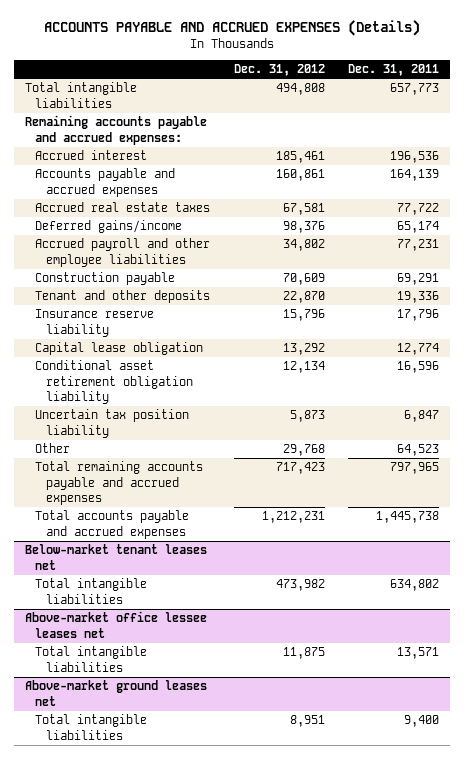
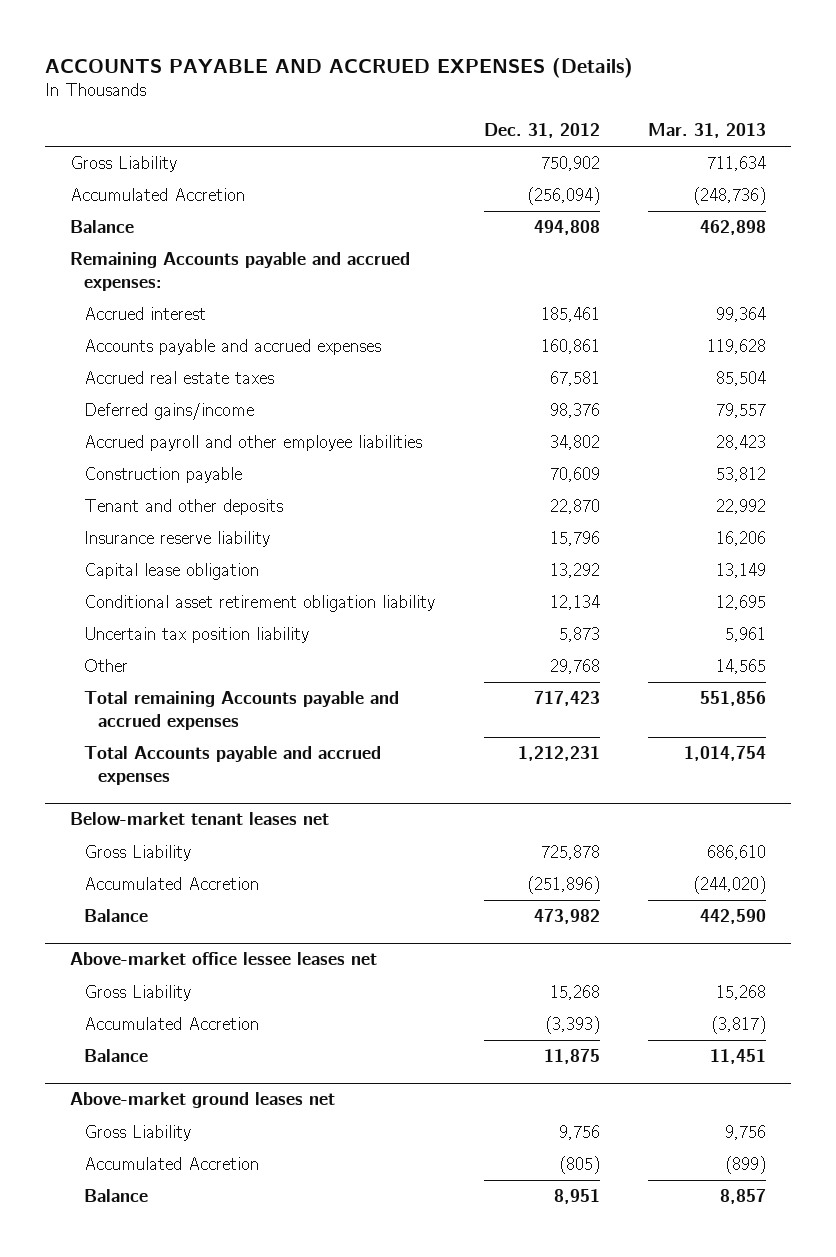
- | Dec. 31, 2012 | Dec. 31, 2011
+ | Dec. 31, 2012 | Mar. 31, 2013
- Total intangible liabilities | 494,808 | 657,773
- Remaining accounts payable and accrued expenses:
+ Gross Liability | 750,902 | 711,634
+ Accumulated Accretion | (256,094) | (248,736)
+ Balance | 494,808 | 462,898
+ Remaining Accounts payable and accrued expenses:
- Total remaining accounts payable and accrued expenses | 717,423 | 797,965
- Total accounts payable and accrued expenses | 1,212,231 | 1,445,738
+ Total remaining Accounts payable and accrued expenses | 717,423 | 551,856
+ Total Accounts payable and accrued expenses | 1,212,231 | 1,014,754
@ Below-market tenant leases net
- Total intangible liabilities | 473,982 | 634,802
+ Gross Liability | 725,878 | 686,610
+ Accumulated Accretion | (251,896) | (244,020)
+ Balance | 473,982 | 442,590
@ Above-market office lessee leases net
- Total intangible liabilities | 11,875 | 13,571
+ Gross Liability | 15,268 | 15,268
+ Accumulated Accretion | (3,393) | (3,817)
+ Balance | 11,875 | 11,451
@ Above-market ground leases net
- Total intangible liabilities | 8,951 | 9,400
+ Gross Liability | 9,756 | 9,756
+ Accumulated Accretion | (805) | (899)
+ Balance | 8,951 | 8,857

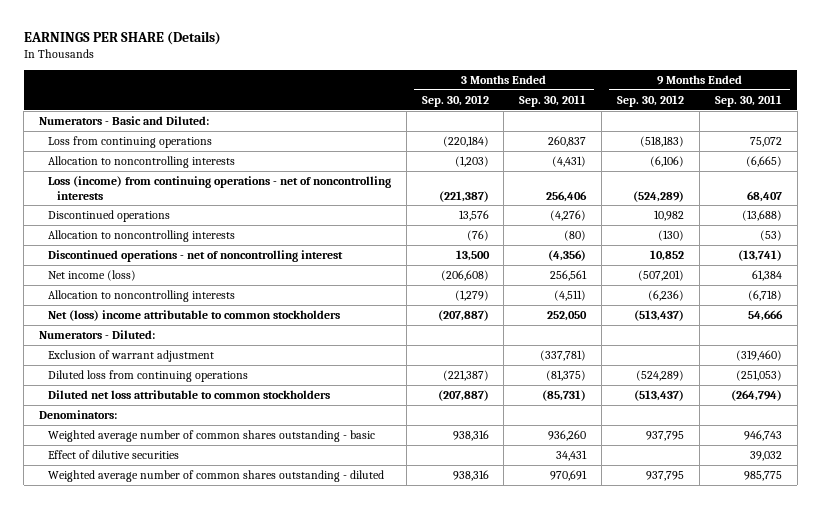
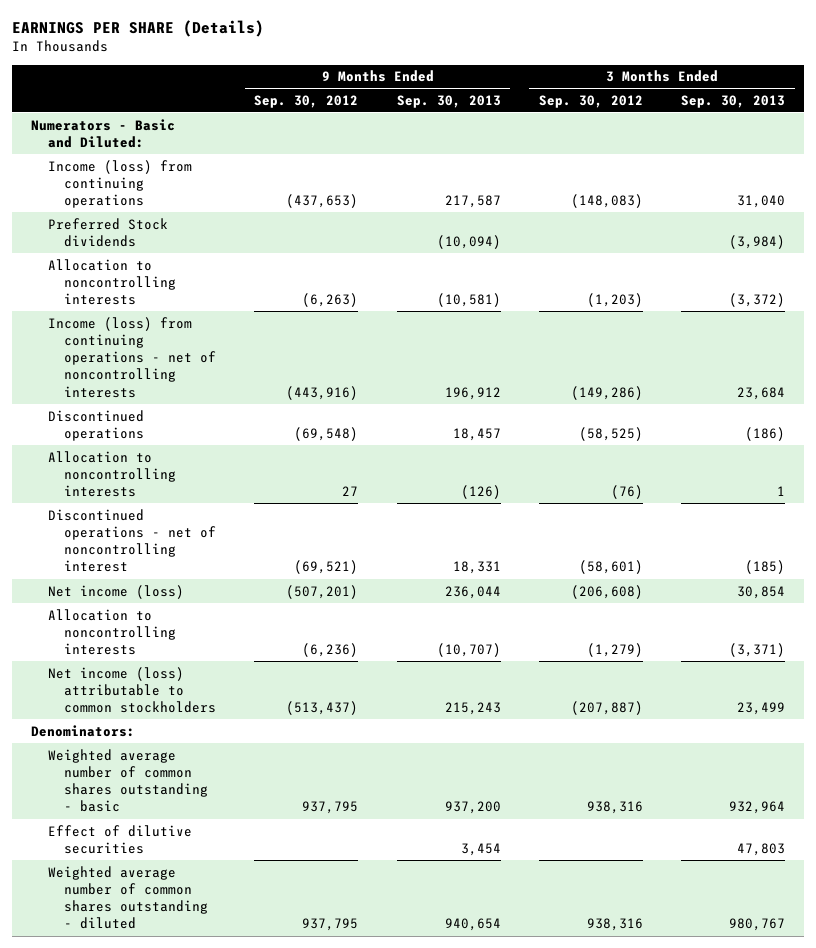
- | 3 Months Ended Sep. 30, 2012 | 3 Months Ended Sep. 30, 2011 | 9 Months Ended Sep. 30, 2012 | 9 Months Ended Sep. 30, 2011
+ | 9 Months Ended Sep. 30, 2012 | 9 Months Ended Sep. 30, 2013 | 3 Months Ended Sep. 30, 2012 | 3 Months Ended Sep. 30, 2013
- Loss from continuing operations | (220,184) | 260,837 | (518,183) | 75,072
- Allocation to noncontrolling interests | (1,203) | (4,431) | (6,106) | (6,665)
- Loss (income) from continuing operations - net of noncontrolling interests | (221,387) | 256,406 | (524,289) | 68,407
- Discontinued operations | 13,576 | (4,276) | 10,982 | (13,688)
- Allocation to noncontrolling interests | (76) | (80) | (130) | (53)
- Discontinued operations - net of noncontrolling interest | 13,500 | (4,356) | 10,852 | (13,741)
+ Income (loss) from continuing operations | (437,653) | 217,587 | (148,083) | 31,040
+ Preferred Stock dividends | | (10,094) | | (3,984)
+ Allocation to noncontrolling interests | (6,263) | (10,581) | (1,203) | (3,372)
+ Income (loss) from continuing operations - net of noncontrolling interests | (443,916) | 196,912 | (149,286) | 23,684
+ Discontinued operations | (69,548) | 18,457 | (58,525) | (186)
+ Allocation to noncontrolling interests | 27 | (126) | (76) | 1
+ Discontinued operations - net of noncontrolling interest | (69,521) | 18,331 | (58,601) | (185)
- Net (loss) income attributable to common stockholders | (207,887) | 252,050 | (513,437) | 54,666
- Numerators - Diluted:
- Exclusion of warrant adjustment | | (337,781) | | (319,460)
- Diluted loss from continuing operations | (221,387) | (81,375) | (524,289) | (251,053)
- Diluted net loss attributable to common stockholders | (207,887) | (85,731) | (513,437) | (264,794)
+ Net income (loss) attributable to common stockholders | (513,437) | 215,243 | (207,887) | 23,499

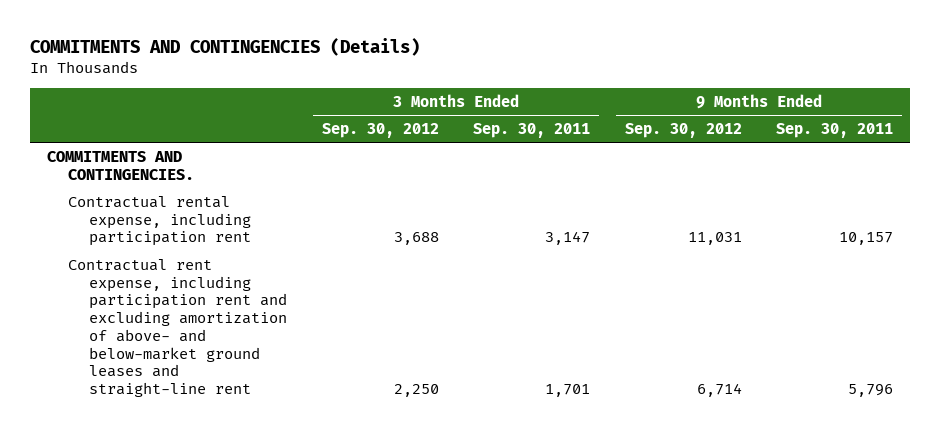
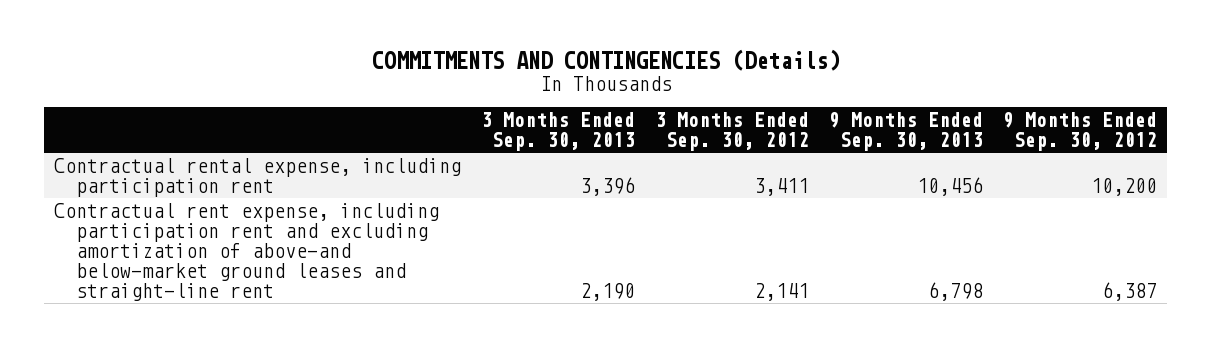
- | 3 Months Ended Sep. 30, 2012 | 3 Months Ended Sep. 30, 2011 | 9 Months Ended Sep. 30, 2012 | 9 Months Ended Sep. 30, 2011
+ | 3 Months Ended Sep. 30, 2013 | 3 Months Ended Sep. 30, 2012 | 9 Months Ended Sep. 30, 2013 | 9 Months Ended Sep. 30, 2012
- COMMITMENTS AND CONTINGENCIES.
- Contractual rental expense, including participation rent | 3,688 | 3,147 | 11,031 | 10,157
- Contractual rent expense, including participation rent and excluding amortization of above- and below-market ground leases and straight-line rent | 2,250 | 1,701 | 6,714 | 5,796
+ Contractual rental expense, including participation rent | 3,396 | 3,411 | 10,456 | 10,200
+ Contractual rent expense, including participation rent and excluding amortization of above-and below-market ground leases and straight-line rent | 2,190 | 2,141 | 6,798 | 6,387

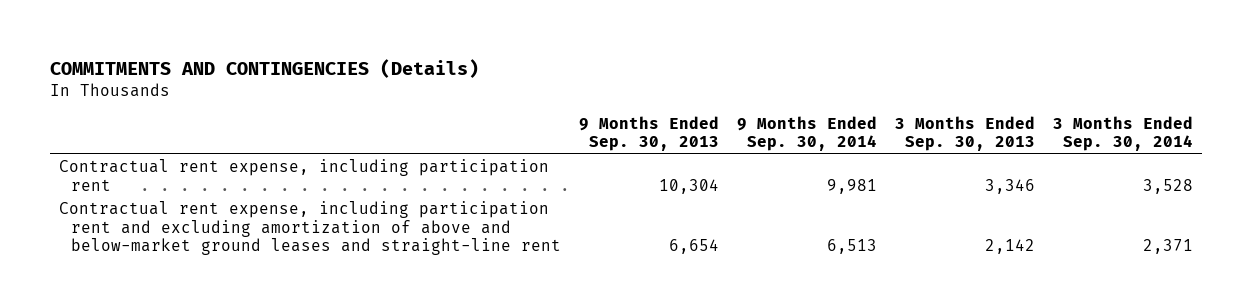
- | 3 Months Ended Sep. 30, 2013 | 3 Months Ended Sep. 30, 2012 | 9 Months Ended Sep. 30, 2013 | 9 Months Ended Sep. 30, 2012
+ | 9 Months Ended Sep. 30, 2013 | 9 Months Ended Sep. 30, 2014 | 3 Months Ended Sep. 30, 2013 | 3 Months Ended Sep. 30, 2014
- Contractual rental expense, including participation rent | 3,396 | 3,411 | 10,456 | 10,200
- Contractual rent expense, including participation rent and excluding amortization of above-and below-market ground leases and straight-line rent | 2,190 | 2,141 | 6,798 | 6,387
+ Contractual rent expense, including participation rent | 10,304 | 9,981 | 3,346 | 3,528
+ Contractual rent expense, including participation rent and excluding amortization of above and below-market ground leases and straight-line rent | 6,654 | 6,513 | 2,142 | 2,371

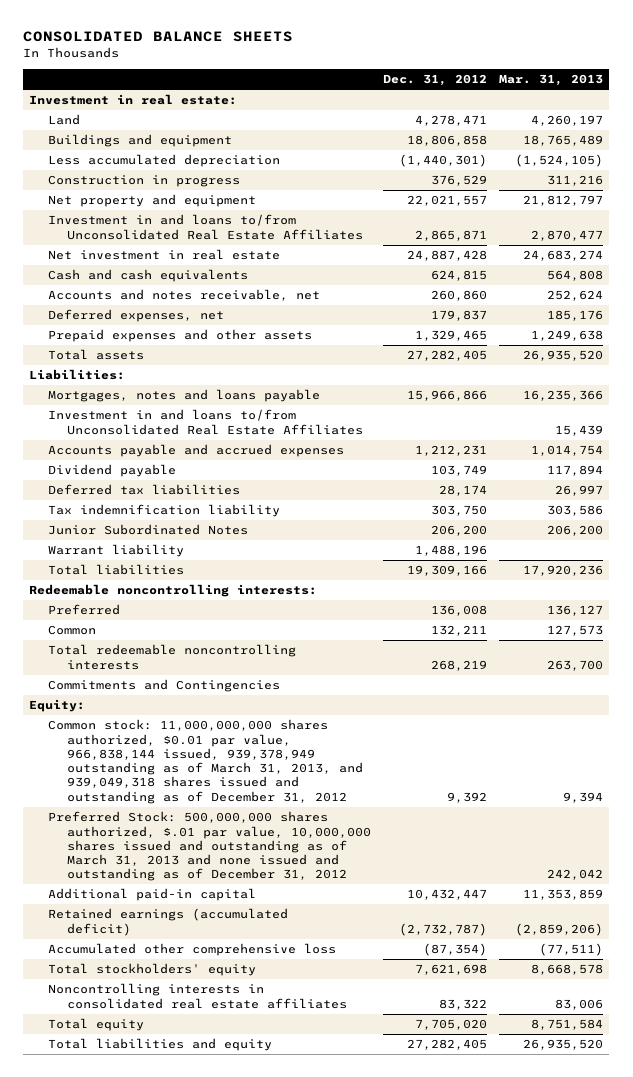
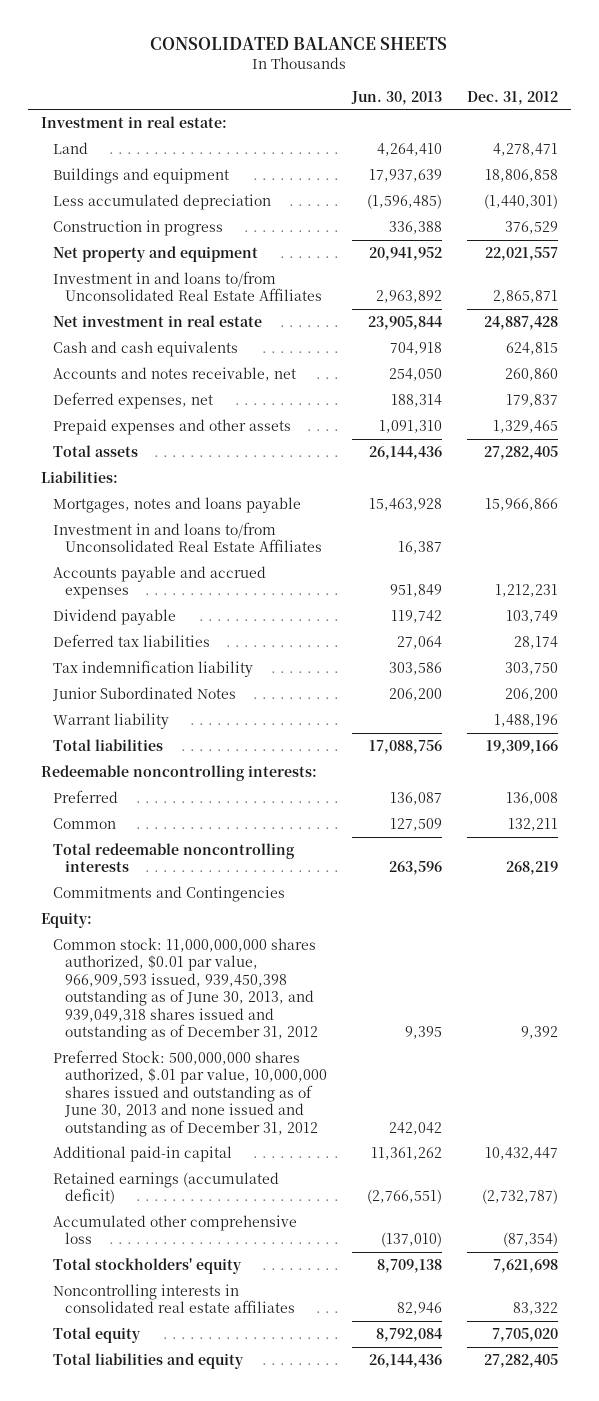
- | Dec. 31, 2012 | Mar. 31, 2013
+ | Jun. 30, 2013 | Dec. 31, 2012
- Common stock: 11,000,000,000 shares authorized, $0.01 par value, 966,838,144 issued, 939,378,949 outstanding as of March 31, 2013, and 939,049,318 shares issued and outstanding as of December 31, 2012 | 9,392 | 9,394
- Preferred Stock: 500,000,000 shares authorized, $.01 par value, 10,000,000 shares issued and outstanding as of March 31, 2013 and none issued and outstanding as of December 31, 2012 | | 242,042
+ Common stock: 11,000,000,000 shares authorized, $0.01 par value, 966,909,593 issued, 939,450,398 outstanding as of June 30, 2013, and 939,049,318 shares issued and outstanding as of December 31, 2012 | 9,395 | 9,392
+ Preferred Stock: 500,000,000 shares authorized, $.01 par value, 10,000,000 shares issued and outstanding as of June 30, 2013 and none issued and outstanding as of December 31, 2012 | 242,042 |

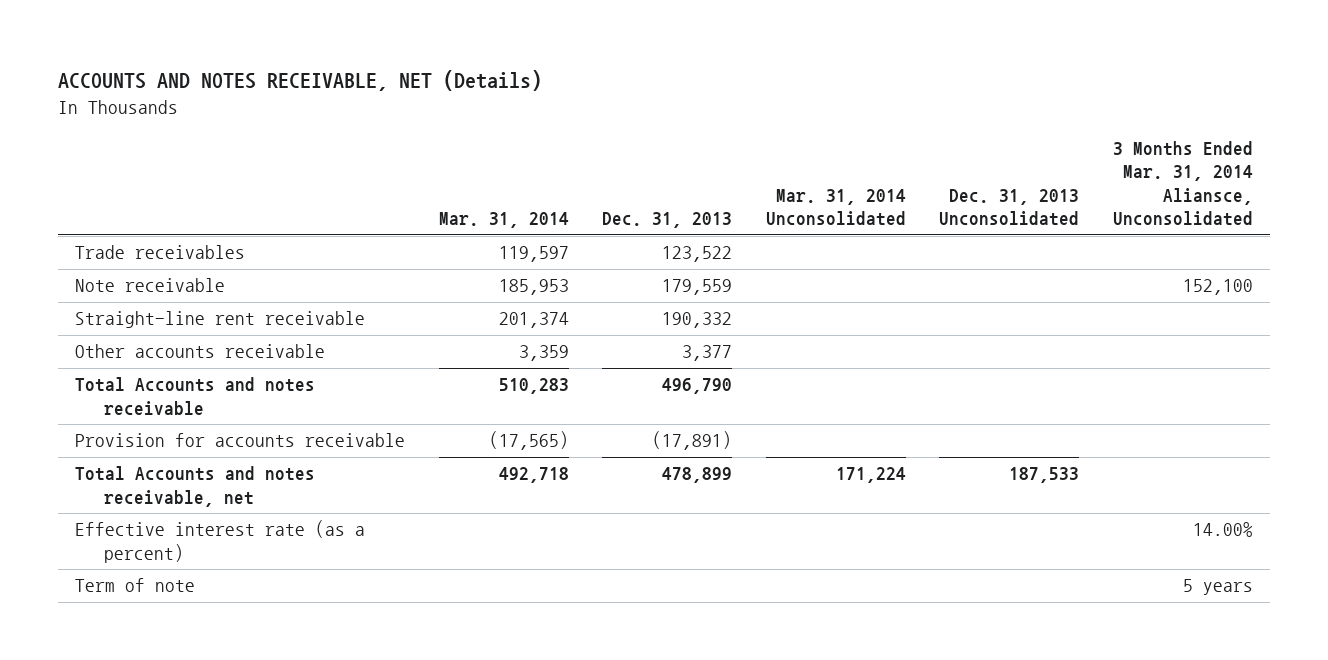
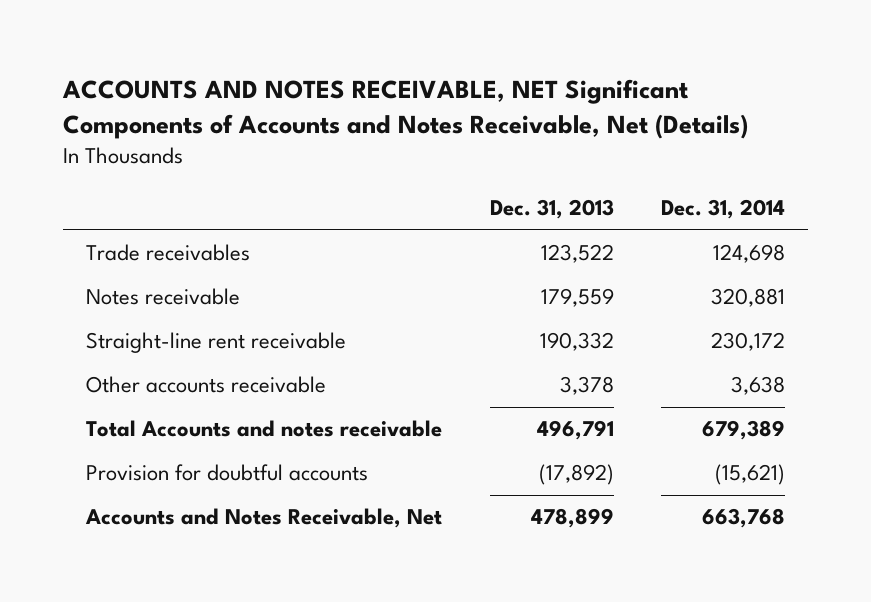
- ACCOUNTS AND NOTES RECEIVABLE, NET (Details)
+ ACCOUNTS AND NOTES RECEIVABLE, NET Significant Components of Accounts and Notes Receivable, Net (Details)
- | Mar. 31, 2014 | Dec. 31, 2013 | Mar. 31, 2014 Unconsolidated | Dec. 31, 2013 Unconsolidated | 3 Months Ended Mar. 31, 2014 Aliansce, Unconsolidated
+ | Dec. 31, 2013 | Dec. 31, 2014
- Note receivable | 185,953 | 179,559 | | | 152,100
+ Notes receivable | 179,559 | 320,881
- Other accounts receivable | 3,359 | 3,377 | | |
- Total Accounts and notes receivable | 510,283 | 496,790 | | |
- Provision for accounts receivable | (17,565) | (17,891) | | |
- Total Accounts and notes receivable, net | 492,718 | 478,899 | 171,224 | 187,533 |
- Effective interest rate (as a percent) | | | | | 14.00%
- Term of note | | | | | 5 years
+ Other accounts receivable | 3,378 | 3,638
+ Total Accounts and notes receivable | 496,791 | 679,389
+ Provision for doubtful accounts | (17,892) | (15,621)
+ Accounts and Notes Receivable, Net | 478,899 | 663,768

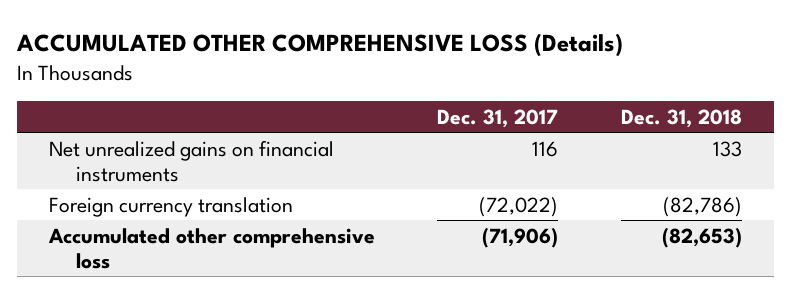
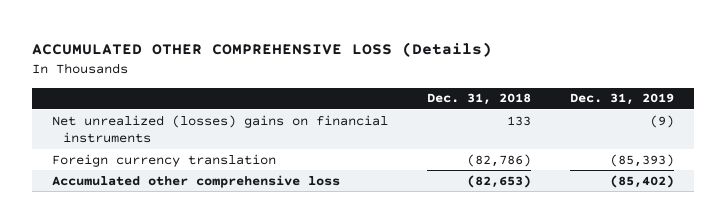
- | Dec. 31, 2017 | Dec. 31, 2018
+ | Dec. 31, 2018 | Dec. 31, 2019
- Net unrealized gains on financial instruments | 116 | 133
+ Net unrealized (losses) gains on financial instruments | 133 | (9)

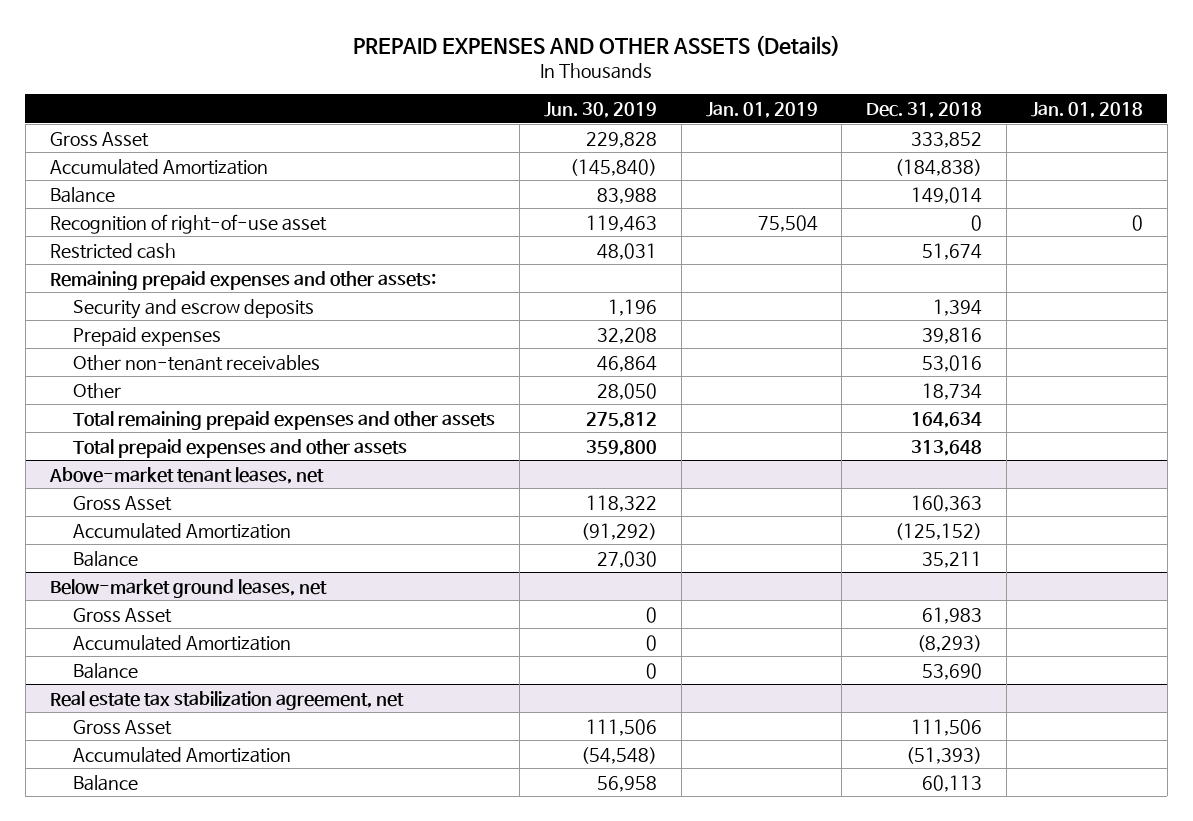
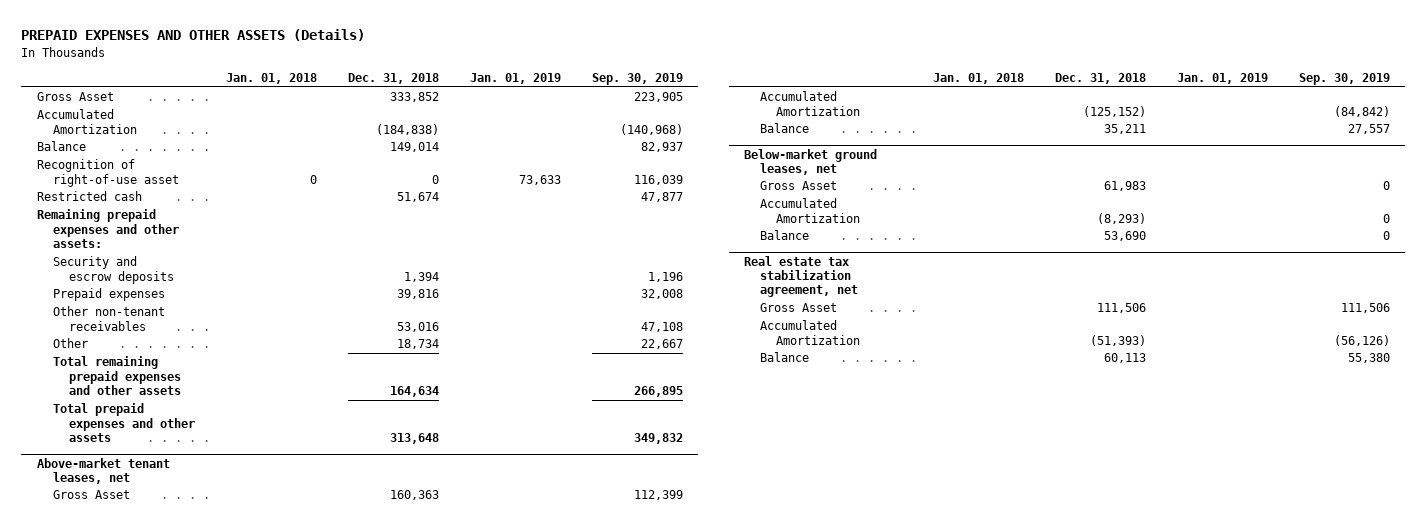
- | Jun. 30, 2019 | Jan. 01, 2019 | Dec. 31, 2018 | Jan. 01, 2018
+ | Jan. 01, 2018 | Dec. 31, 2018 | Jan. 01, 2019 | Sep. 30, 2019
- Recognition of right-of-use asset | 119,463 | 75,504 | 0 | 0
+ Recognition of right-of-use asset | 0 | 0 | 73,633 | 116,039

